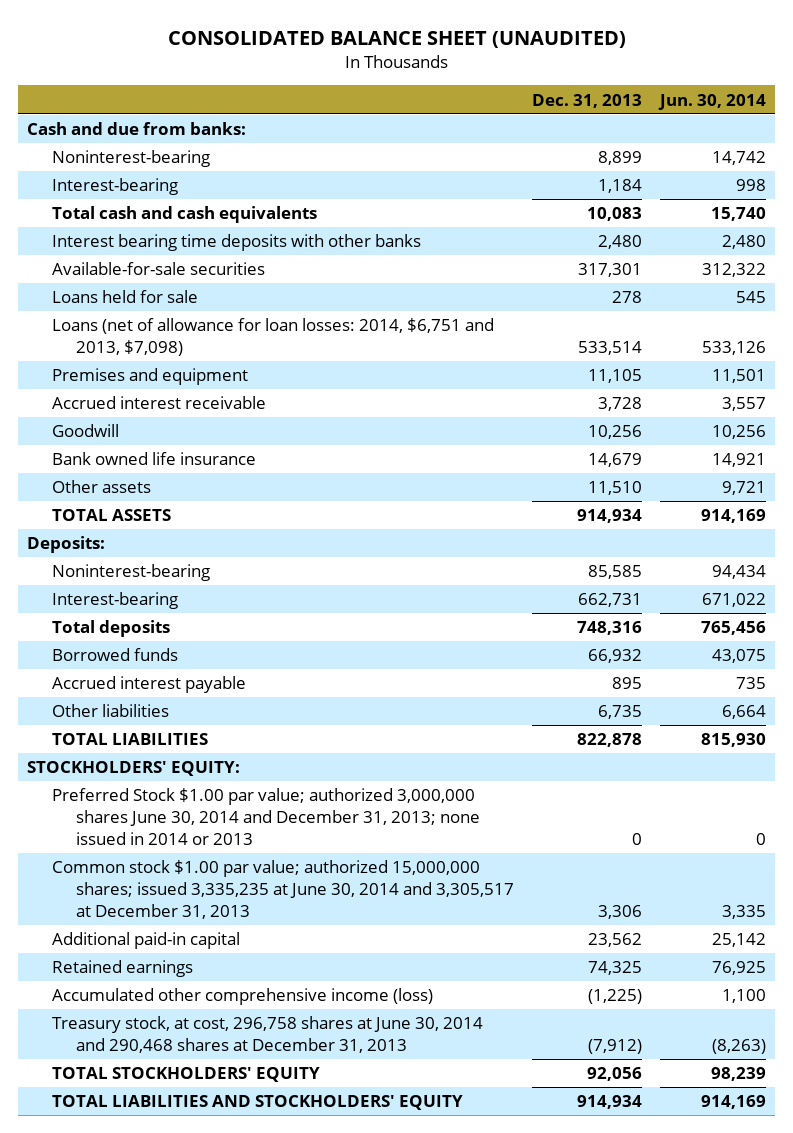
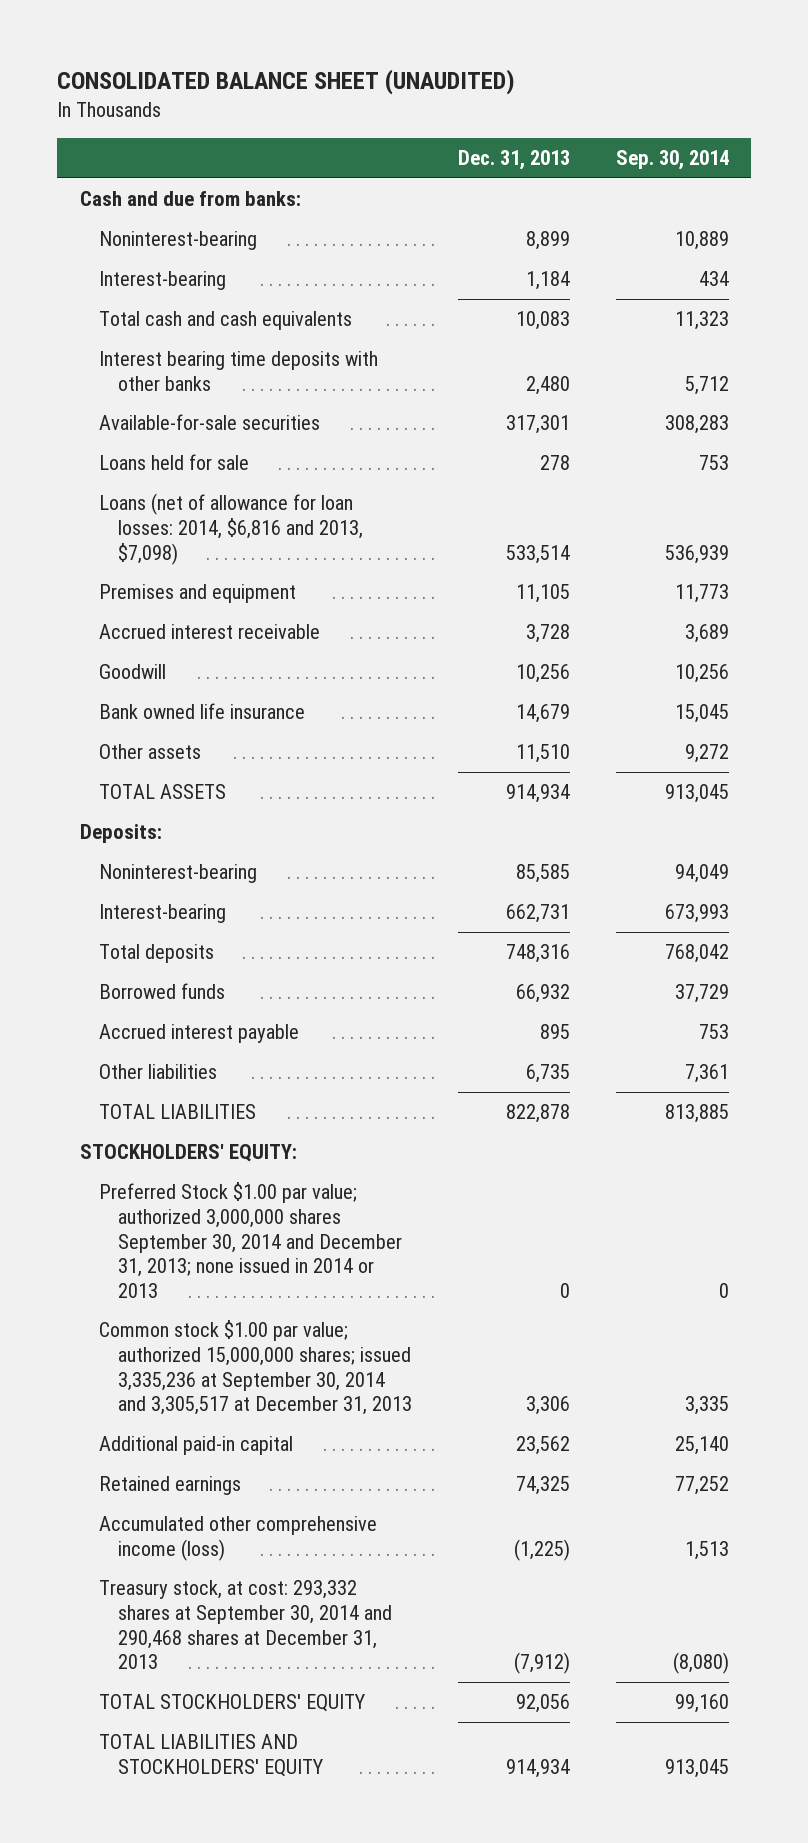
- | Dec. 31, 2013 | Jun. 30, 2014
+ | Dec. 31, 2013 | Sep. 30, 2014
- Loans (net of allowance for loan losses: 2014, $6,751 and 2013, $7,098) | 533,514 | 533,126
+ Loans (net of allowance for loan losses: 2014, $6,816 and 2013, $7,098) | 533,514 | 536,939
- Preferred Stock $1.00 par value; authorized 3,000,000 shares June 30, 2014 and December 31, 2013; none issued in 2014 or 2013 | 0 | 0
- Common stock $1.00 par value; authorized 15,000,000 shares; issued 3,335,235 at June 30, 2014 and 3,305,517 at December 31, 2013 | 3,306 | 3,335
+ Preferred Stock $1.00 par value; authorized 3,000,000 shares September 30, 2014 and December 31, 2013; none issued in 2014 or 2013 | 0 | 0
+ Common stock $1.00 par value; authorized 15,000,000 shares; issued 3,335,236 at September 30, 2014 and 3,305,517 at December 31, 2013 | 3,306 | 3,335
- Treasury stock, at cost, 296,758 shares at June 30, 2014 and 290,468 shares at December 31, 2013 | (7,912) | (8,263)
+ Treasury stock, at cost: 293,332 shares at September 30, 2014 and 290,468 shares at December 31, 2013 | (7,912) | (8,080)

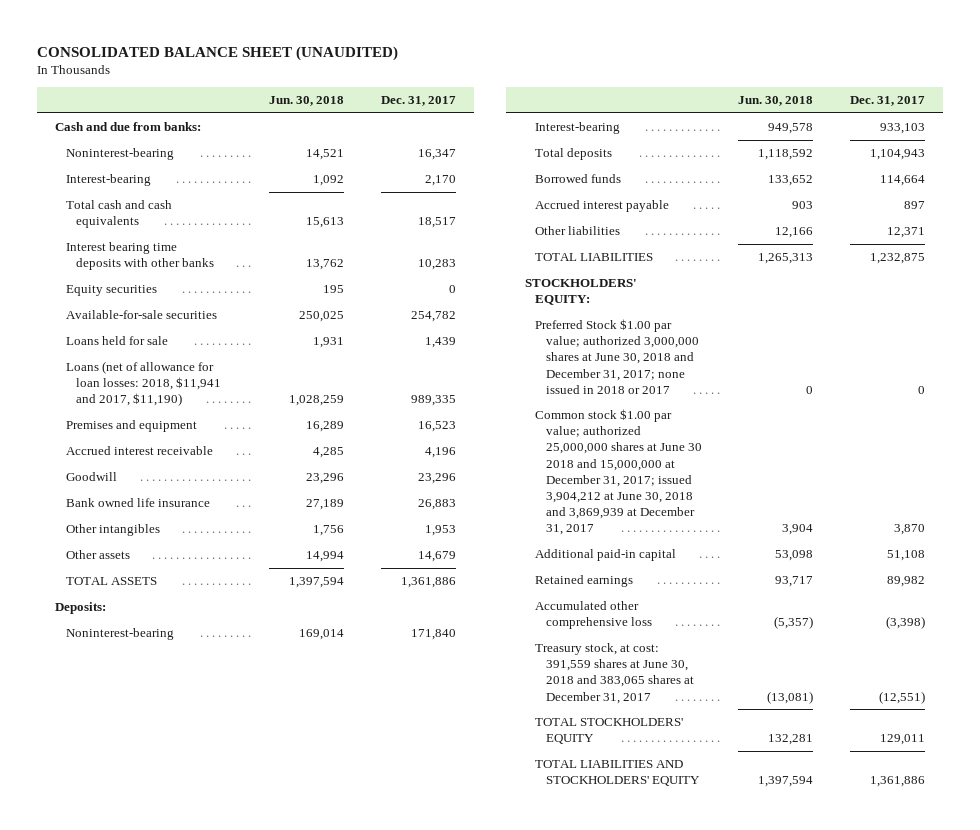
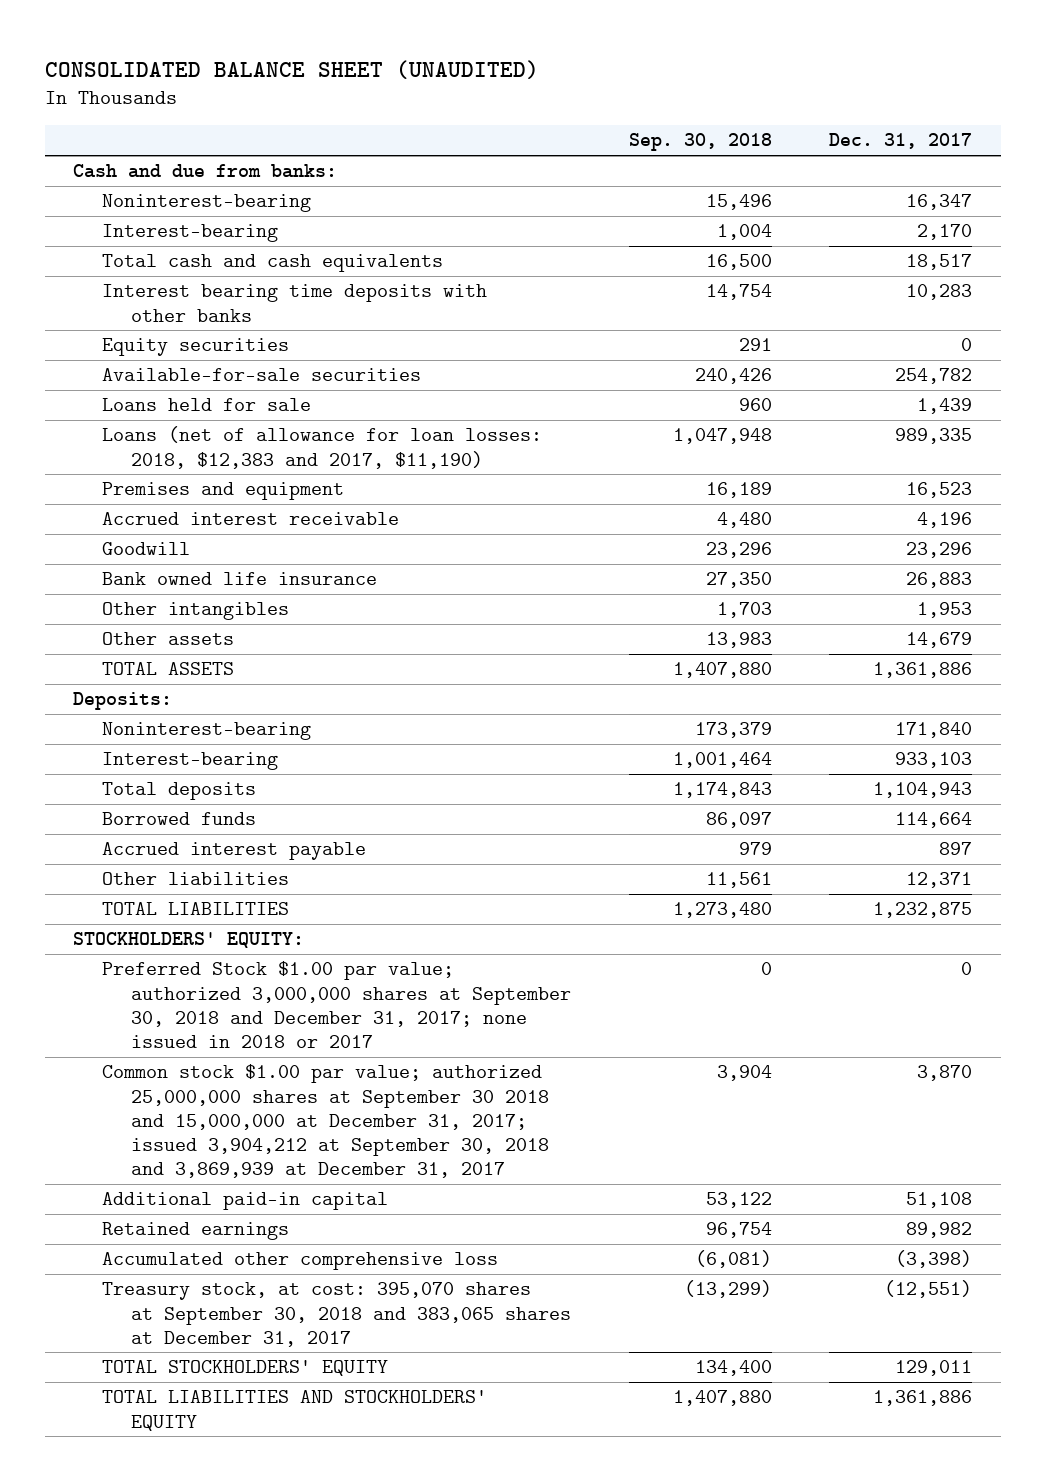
- | Jun. 30, 2018 | Dec. 31, 2017
+ | Sep. 30, 2018 | Dec. 31, 2017
- Loans (net of allowance for loan losses: 2018, $11,941 and 2017, $11,190) | 1,028,259 | 989,335
+ Loans (net of allowance for loan losses: 2018, $12,383 and 2017, $11,190) | 1,047,948 | 989,335
- Preferred Stock $1.00 par value; authorized 3,000,000 shares at June 30, 2018 and December 31, 2017; none issued in 2018 or 2017 | 0 | 0
- Common stock $1.00 par value; authorized 25,000,000 shares at June 30 2018 and 15,000,000 at December 31, 2017; issued 3,904,212 at June 30, 2018 and 3,869,939 at December 31, 2017 | 3,904 | 3,870
+ Preferred Stock $1.00 par value; authorized 3,000,000 shares at September 30, 2018 and December 31, 2017; none issued in 2018 or 2017 | 0 | 0
+ Common stock $1.00 par value; authorized 25,000,000 shares at September 30 2018 and 15,000,000 at December 31, 2017; issued 3,904,212 at September 30, 2018 and 3,869,939 at December 31, 2017 | 3,904 | 3,870
- Treasury stock, at cost: 391,559 shares at June 30, 2018 and 383,065 shares at December 31, 2017 | (13,081) | (12,551)
+ Treasury stock, at cost: 395,070 shares at September 30, 2018 and 383,065 shares at December 31, 2017 | (13,299) | (12,551)

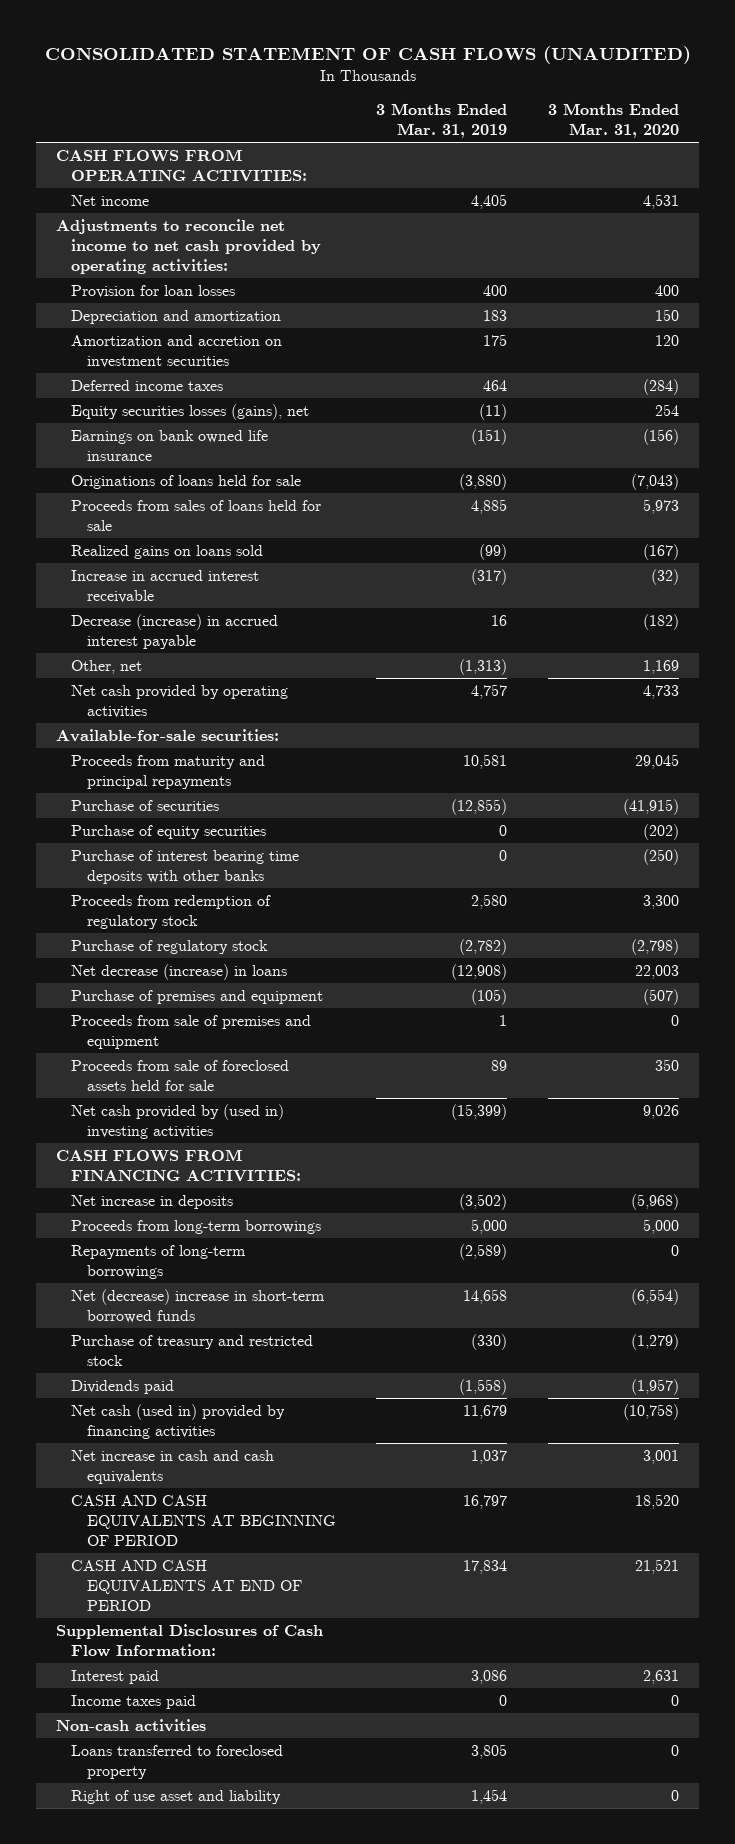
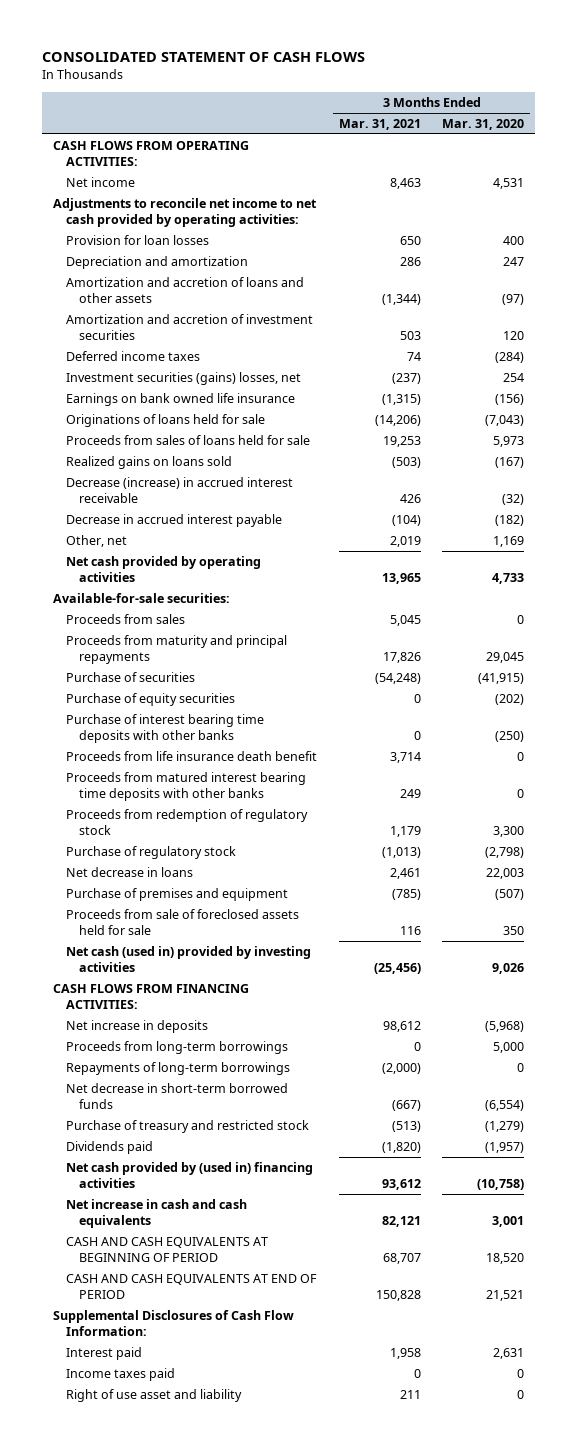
- CONSOLIDATED STATEMENT OF CASH FLOWS (UNAUDITED)
+ CONSOLIDATED STATEMENT OF CASH FLOWS
- | 3 Months Ended Mar. 31, 2019 | 3 Months Ended Mar. 31, 2020
+ | 3 Months Ended Mar. 31, 2021 | 3 Months Ended Mar. 31, 2020
- Depreciation and amortization | 183 | 150
- Amortization and accretion on investment securities | 175 | 120
+ Depreciation and amortization | 286 | 247
+ Amortization and accretion of loans and other assets | (1,344) | (97)
+ Amortization and accretion of investment securities | 503 | 120
- Equity securities losses (gains), net | (11) | 254
+ Investment securities (gains) losses, net | (237) | 254
- Increase in accrued interest receivable | (317) | (32)
- Decrease (increase) in accrued interest payable | 16 | (182)
+ Decrease (increase) in accrued interest receivable | 426 | (32)
+ Decrease in accrued interest payable | (104) | (182)
+ Proceeds from sales | 5,045 | 0
+ Proceeds from life insurance death benefit | 3,714 | 0
+ Proceeds from matured interest bearing time deposits with other banks | 249 | 0
- Net decrease (increase) in loans | (12,908) | 22,003
+ Net decrease in loans | 2,461 | 22,003
- Proceeds from sale of premises and equipment | 1 | 0
- Net cash provided by (used in) investing activities | (15,399) | 9,026
+ Net cash (used in) provided by investing activities | (25,456) | 9,026
- Net (decrease) increase in short-term borrowed funds | 14,658 | (6,554)
+ Net decrease in short-term borrowed funds | (667) | (6,554)
- Net cash (used in) provided by financing activities | 11,679 | (10,758)
+ Net cash provided by (used in) financing activities | 93,612 | (10,758)
- Non-cash activities
- Loans transferred to foreclosed property | 3,805 | 0

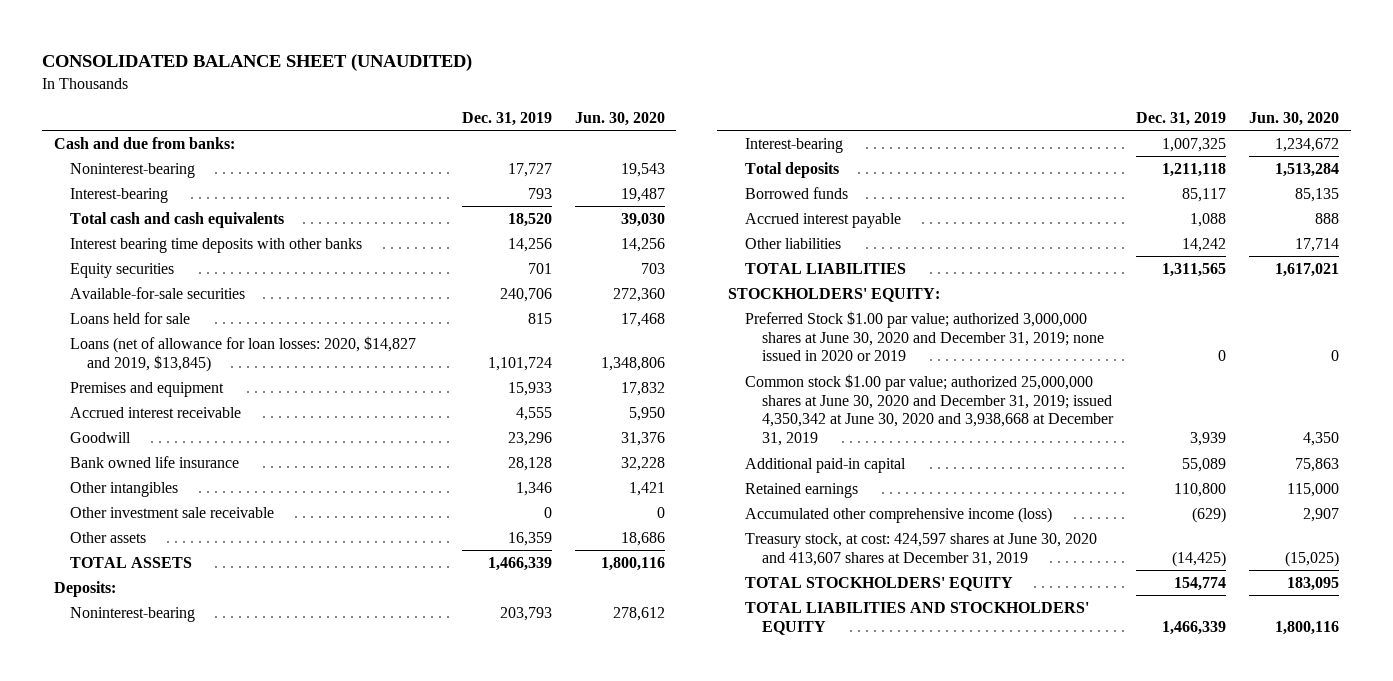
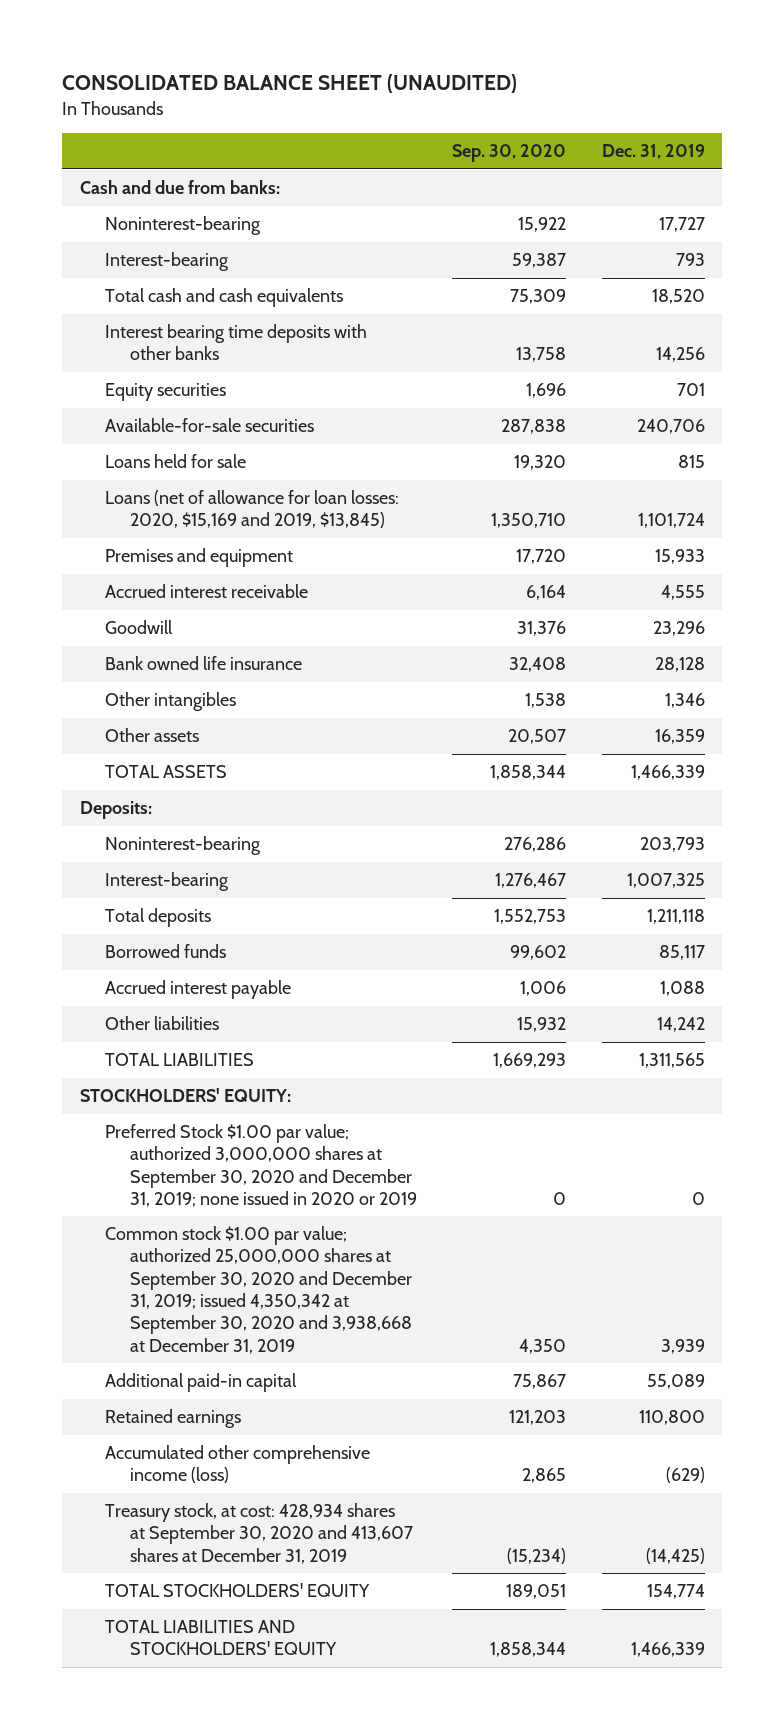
- | Dec. 31, 2019 | Jun. 30, 2020
+ | Sep. 30, 2020 | Dec. 31, 2019
- Loans (net of allowance for loan losses: 2020, $14,827 and 2019, $13,845) | 1,101,724 | 1,348,806
+ Loans (net of allowance for loan losses: 2020, $15,169 and 2019, $13,845) | 1,350,710 | 1,101,724
- Other investment sale receivable | 0 | 0
- Preferred Stock $1.00 par value; authorized 3,000,000 shares at June 30, 2020 and December 31, 2019; none issued in 2020 or 2019 | 0 | 0
- Common stock $1.00 par value; authorized 25,000,000 shares at June 30, 2020 and December 31, 2019; issued 4,350,342 at June 30, 2020 and 3,938,668 at December 31, 2019 | 3,939 | 4,350
+ Preferred Stock $1.00 par value; authorized 3,000,000 shares at September 30, 2020 and December 31, 2019; none issued in 2020 or 2019 | 0 | 0
+ Common stock $1.00 par value; authorized 25,000,000 shares at September 30, 2020 and December 31, 2019; issued 4,350,342 at September 30, 2020 and 3,938,668 at December 31, 2019 | 4,350 | 3,939
- Treasury stock, at cost: 424,597 shares at June 30, 2020 and 413,607 shares at December 31, 2019 | (14,425) | (15,025)
+ Treasury stock, at cost: 428,934 shares at September 30, 2020 and 413,607 shares at December 31, 2019 | (15,234) | (14,425)

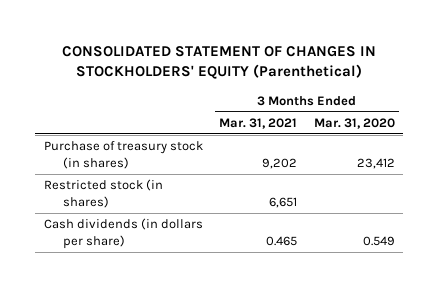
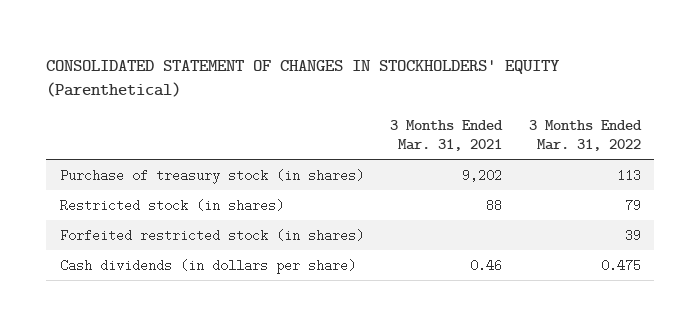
- | 3 Months Ended Mar. 31, 2021 | 3 Months Ended Mar. 31, 2020
+ | 3 Months Ended Mar. 31, 2021 | 3 Months Ended Mar. 31, 2022
- Restricted stock (in shares) | 6,651 |
- Cash dividends (in dollars per share) | 0.465 | 0.549
+ Restricted stock (in shares) | 88 | 79
+ Forfeited restricted stock (in shares) | | 39
+ Cash dividends (in dollars per share) | 0.46 | 0.475

